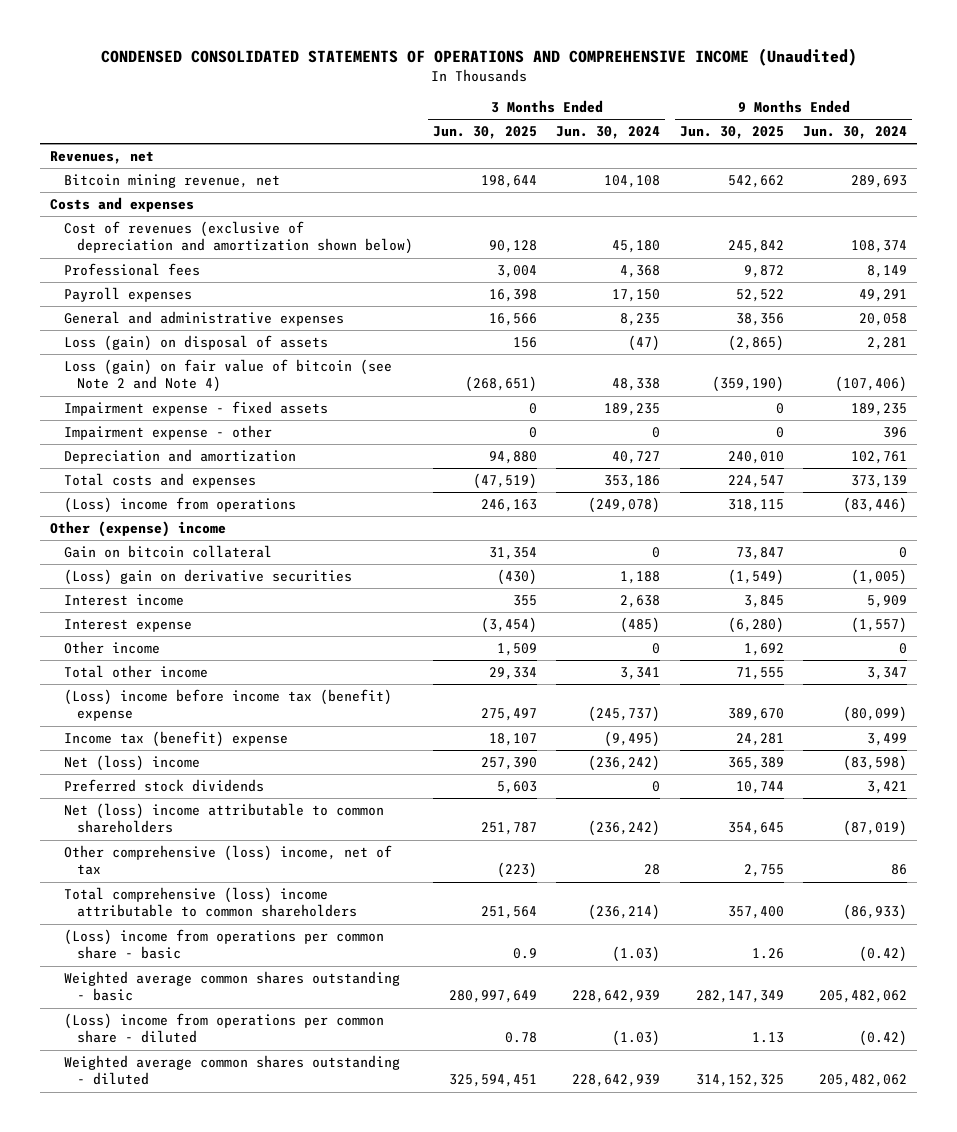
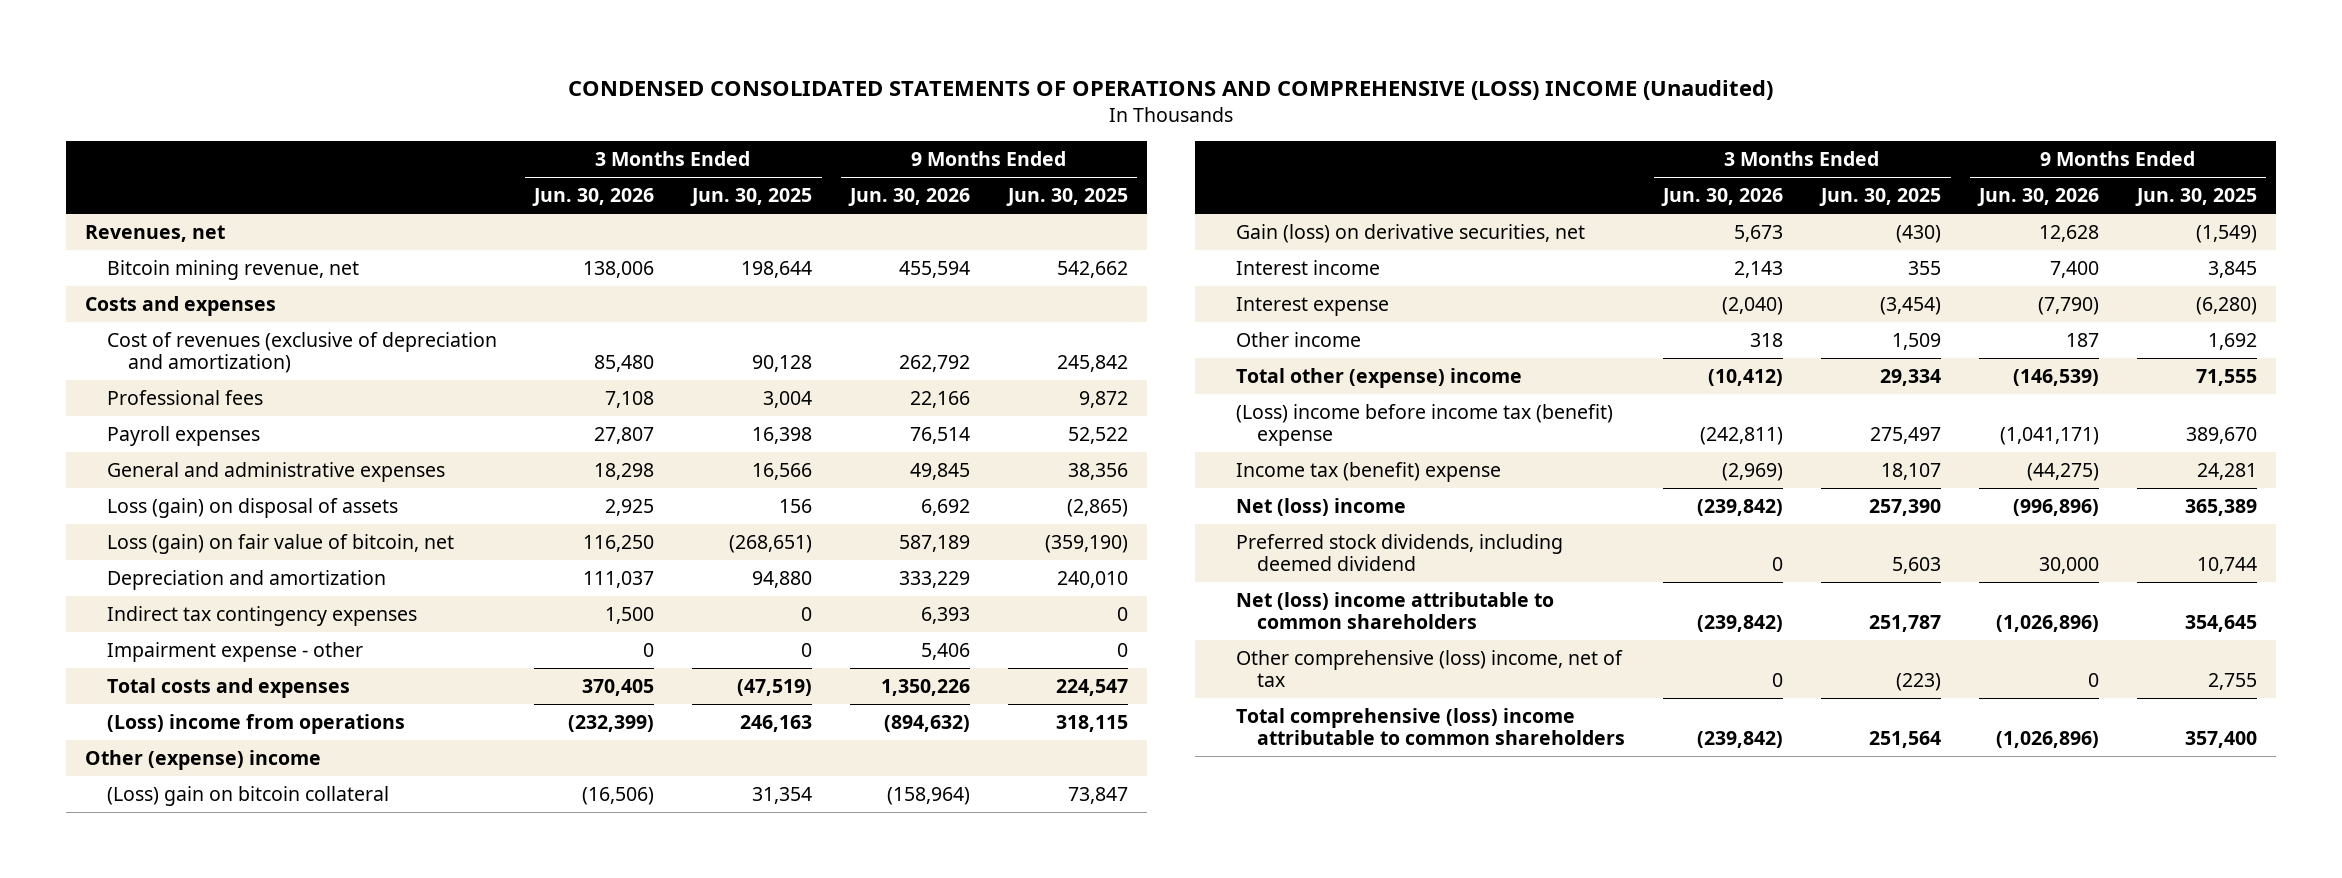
- CONDENSED CONSOLIDATED STATEMENTS OF OPERATIONS AND COMPREHENSIVE INCOME (Unaudited)
+ CONDENSED CONSOLIDATED STATEMENTS OF OPERATIONS AND COMPREHENSIVE (LOSS) INCOME (Unaudited)
- | 3 Months Ended Jun. 30, 2025 | 3 Months Ended Jun. 30, 2024 | 9 Months Ended Jun. 30, 2025 | 9 Months Ended Jun. 30, 2024
+ | 3 Months Ended Jun. 30, 2026 | 3 Months Ended Jun. 30, 2025 | 9 Months Ended Jun. 30, 2026 | 9 Months Ended Jun. 30, 2025
- Cost of revenues (exclusive of depreciation and amortization shown below) | 90,128 | 45,180 | 245,842 | 108,374
+ Cost of revenues (exclusive of depreciation and amortization) | 85,480 | 90,128 | 262,792 | 245,842
- Loss (gain) on fair value of bitcoin (see Note 2 and Note 4) | (268,651) | 48,338 | (359,190) | (107,406)
- Impairment expense - fixed assets | 0 | 189,235 | 0 | 189,235
+ Loss (gain) on fair value of bitcoin, net | 116,250 | (268,651) | 587,189 | (359,190)
+ Indirect tax contingency expenses | 1,500 | 0 | 6,393 | 0
moved down: Impairment expense - other | 0 | 0 | 5,406 | 0
- Gain on bitcoin collateral | 31,354 | 0 | 73,847 | 0
- (Loss) gain on derivative securities | (430) | 1,188 | (1,549) | (1,005)
+ (Loss) gain on bitcoin collateral | (16,506) | 31,354 | (158,964) | 73,847
+ Gain (loss) on derivative securities, net | 5,673 | (430) | 12,628 | (1,549)
- Total other income | 29,334 | 3,341 | 71,555 | 3,347
+ Total other (expense) income | (10,412) | 29,334 | (146,539) | 71,555
- Preferred stock dividends | 5,603 | 0 | 10,744 | 3,421
+ Preferred stock dividends, including deemed dividend | 0 | 5,603 | 30,000 | 10,744
- (Loss) income from operations per common share - basic | 0.9 | (1.03) | 1.26 | (0.42)
- Weighted average common shares outstanding - basic | 280,997,649 | 228,642,939 | 282,147,349 | 205,482,062
- (Loss) income from operations per common share - diluted | 0.78 | (1.03) | 1.13 | (0.42)
- Weighted average common shares outstanding - diluted | 325,594,451 | 228,642,939 | 314,152,325 | 205,482,062

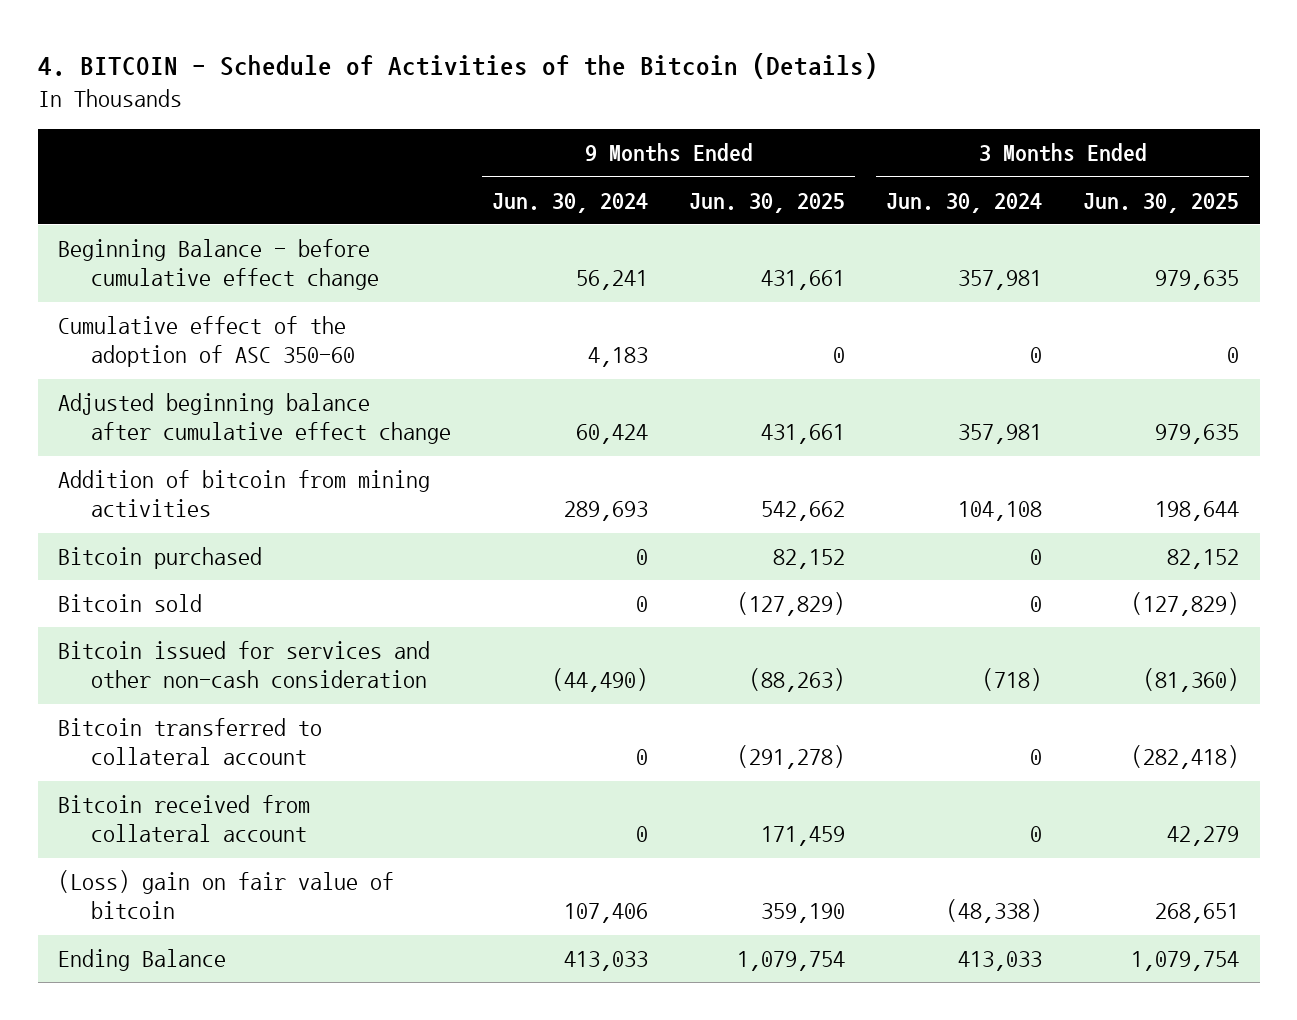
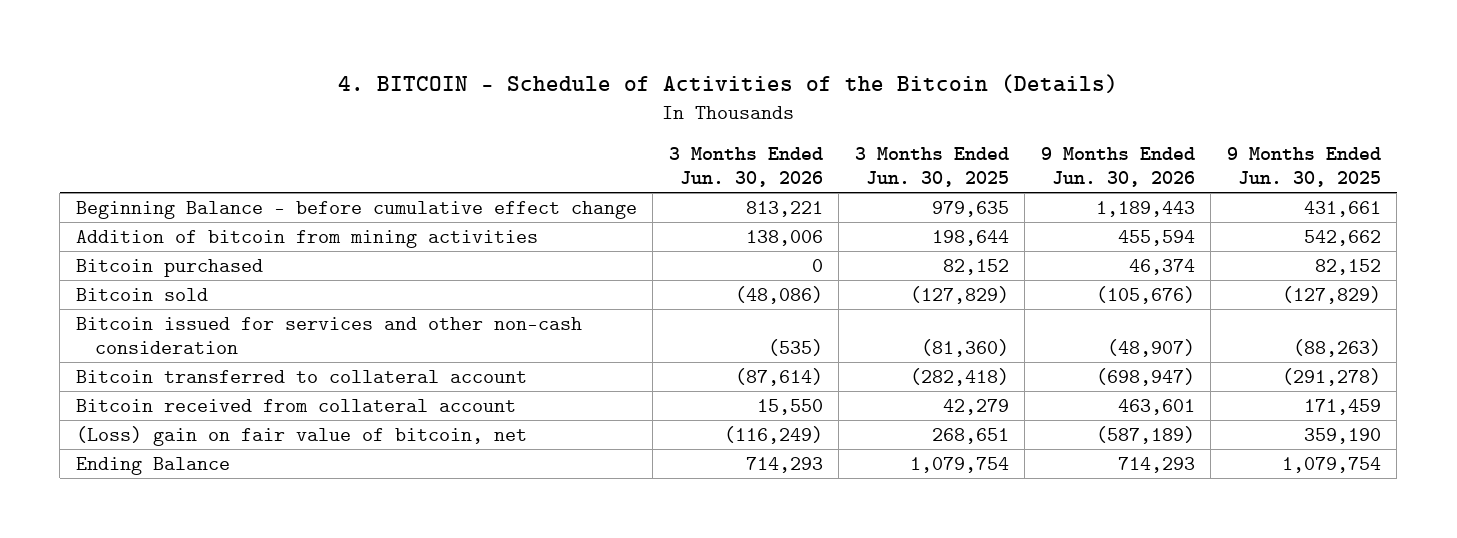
- | 9 Months Ended Jun. 30, 2024 | 9 Months Ended Jun. 30, 2025 | 3 Months Ended Jun. 30, 2024 | 3 Months Ended Jun. 30, 2025
+ | 3 Months Ended Jun. 30, 2026 | 3 Months Ended Jun. 30, 2025 | 9 Months Ended Jun. 30, 2026 | 9 Months Ended Jun. 30, 2025
- Cumulative effect of the adoption of ASC 350-60 | 4,183 | 0 | 0 | 0
- Adjusted beginning balance after cumulative effect change | 60,424 | 431,661 | 357,981 | 979,635
- (Loss) gain on fair value of bitcoin | 107,406 | 359,190 | (48,338) | 268,651
+ (Loss) gain on fair value of bitcoin, net | (116,249) | 268,651 | (587,189) | 359,190

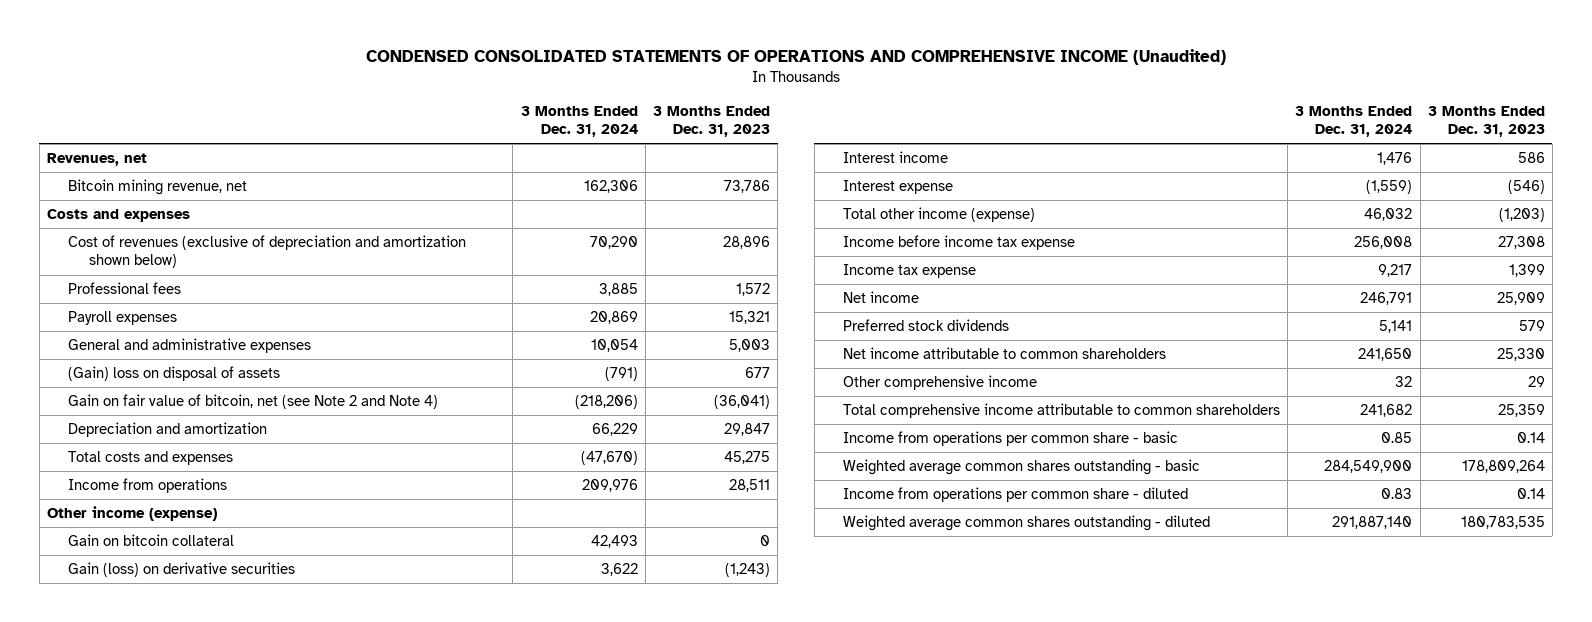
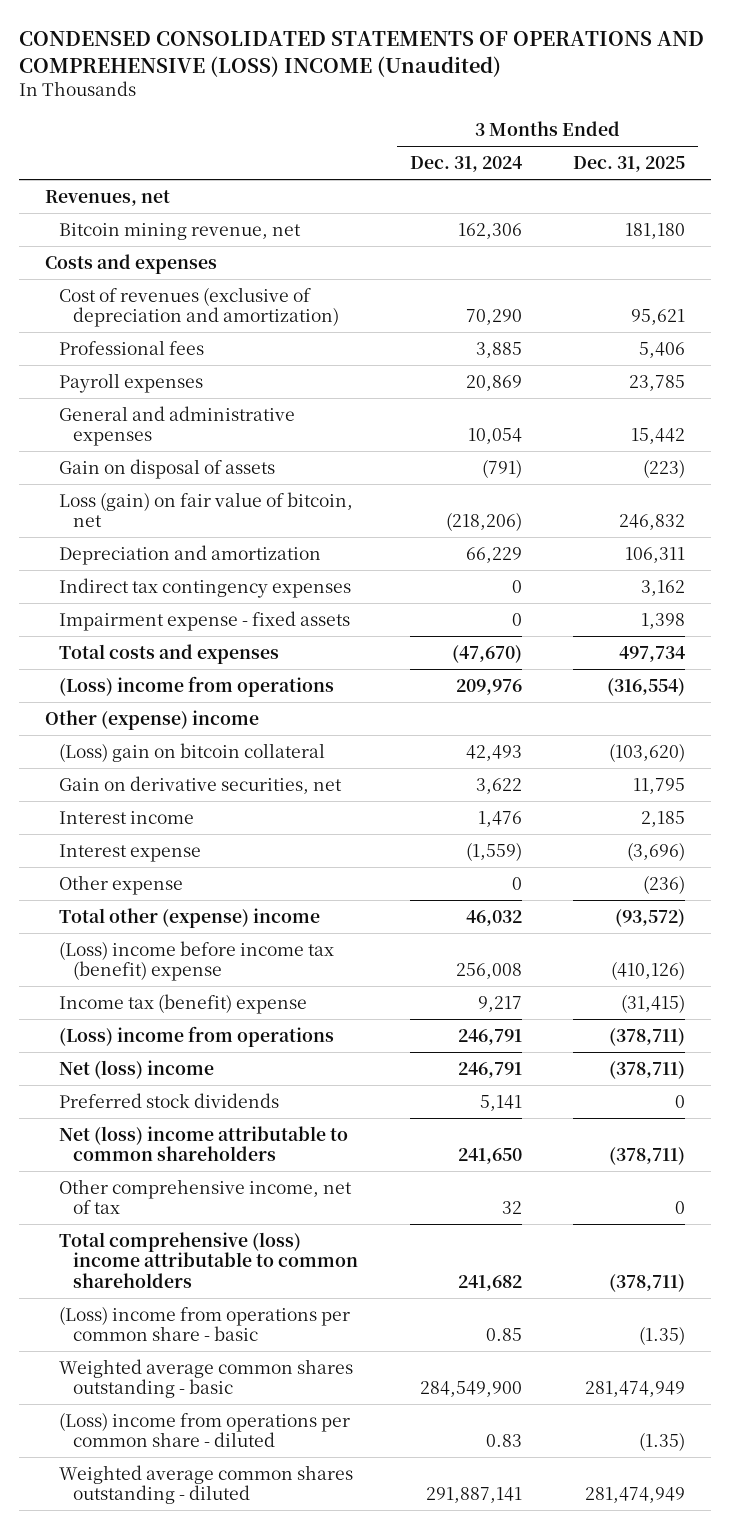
- CONDENSED CONSOLIDATED STATEMENTS OF OPERATIONS AND COMPREHENSIVE INCOME (Unaudited)
+ CONDENSED CONSOLIDATED STATEMENTS OF OPERATIONS AND COMPREHENSIVE (LOSS) INCOME (Unaudited)
- | 3 Months Ended Dec. 31, 2024 | 3 Months Ended Dec. 31, 2023
+ | 3 Months Ended Dec. 31, 2024 | 3 Months Ended Dec. 31, 2025
- Cost of revenues (exclusive of depreciation and amortization shown below) | 70,290 | 28,896
+ Cost of revenues (exclusive of depreciation and amortization) | 70,290 | 95,621
- (Gain) loss on disposal of assets | (791) | 677
- Gain on fair value of bitcoin, net (see Note 2 and Note 4) | (218,206) | (36,041)
+ Gain on disposal of assets | (791) | (223)
+ Loss (gain) on fair value of bitcoin, net | (218,206) | 246,832
+ Indirect tax contingency expenses | 0 | 3,162
+ Impairment expense - fixed assets | 0 | 1,398
- Income from operations | 209,976 | 28,511
- Other income (expense)
- Gain on bitcoin collateral | 42,493 | 0
- Gain (loss) on derivative securities | 3,622 | (1,243)
+ (Loss) income from operations | 209,976 | (316,554)
+ Other (expense) income
+ (Loss) gain on bitcoin collateral | 42,493 | (103,620)
+ Gain on derivative securities, net | 3,622 | 11,795
- Total other income (expense) | 46,032 | (1,203)
- Income before income tax expense | 256,008 | 27,308
- Income tax expense | 9,217 | 1,399
- Net income | 246,791 | 25,909
+ Other expense | 0 | (236)
+ Total other (expense) income | 46,032 | (93,572)
+ (Loss) income before income tax (benefit) expense | 256,008 | (410,126)
+ Income tax (benefit) expense | 9,217 | (31,415)
+ (Loss) income from operations | 246,791 | (378,711)
+ Net (loss) income | 246,791 | (378,711)
- Net income attributable to common shareholders | 241,650 | 25,330
- Other comprehensive income | 32 | 29
- Total comprehensive income attributable to common shareholders | 241,682 | 25,359
- Income from operations per common share - basic | 0.85 | 0.14
+ Net (loss) income attributable to common shareholders | 241,650 | (378,711)
+ Other comprehensive income, net of tax | 32 | 0
+ Total comprehensive (loss) income attributable to common shareholders | 241,682 | (378,711)
+ (Loss) income from operations per common share - basic | 0.85 | (1.35)
- Income from operations per common share - diluted | 0.83 | 0.14
- Weighted average common shares outstanding - diluted | 291,887,140 | 180,783,535
+ (Loss) income from operations per common share - diluted | 0.83 | (1.35)
+ Weighted average common shares outstanding - diluted | 291,887,141 | 281,474,949

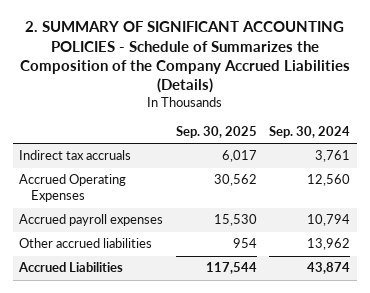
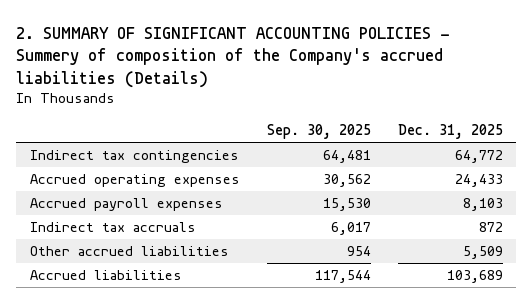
- 2. SUMMARY OF SIGNIFICANT ACCOUNTING POLICIES - Schedule of Summarizes the Composition of the Company Accrued Liabilities (Details)
+ 2. SUMMARY OF SIGNIFICANT ACCOUNTING POLICIES - Summery of composition of the Company's accrued liabilities (Details)
- | Sep. 30, 2025 | Sep. 30, 2024
+ | Sep. 30, 2025 | Dec. 31, 2025
- Accrued Operating Expenses | 30,562 | 12,560
+ Indirect tax contingencies | 64,481 | 64,772
+ Accrued operating expenses | 30,562 | 24,433
moved down: Indirect tax accruals | 6,017 | 872
- Accrued Liabilities | 117,544 | 43,874
+ Accrued liabilities | 117,544 | 103,689

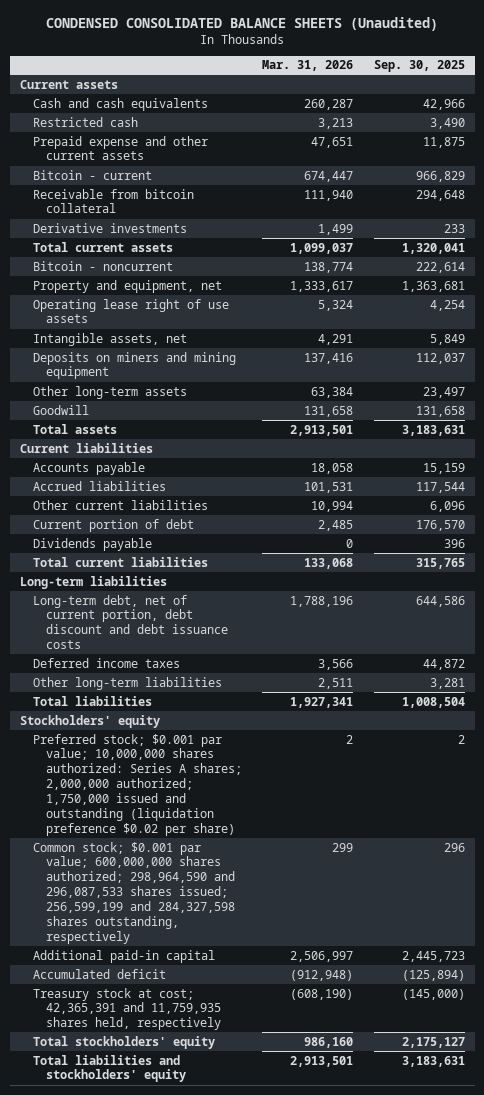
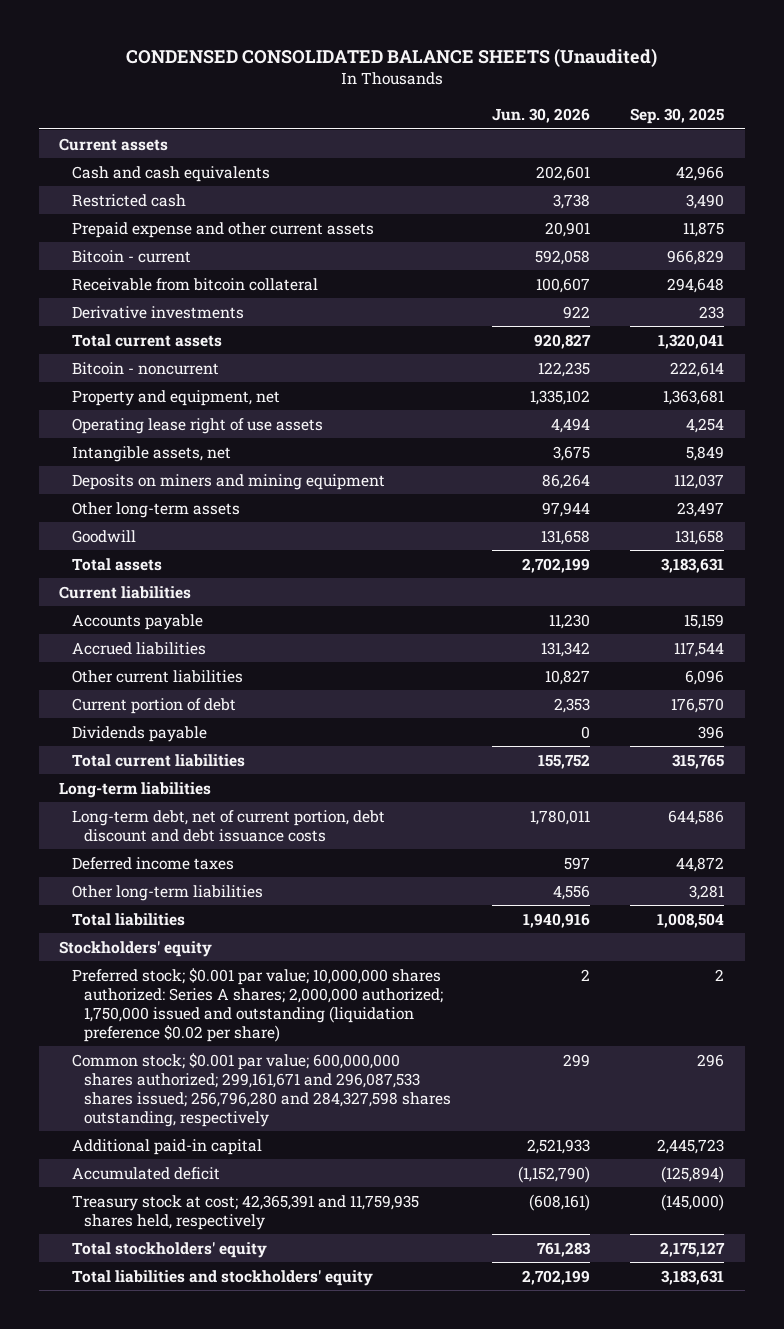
- | Mar. 31, 2026 | Sep. 30, 2025
+ | Jun. 30, 2026 | Sep. 30, 2025
- Common stock; $0.001 par value; 600,000,000 shares authorized; 298,964,590 and 296,087,533 shares issued; 256,599,199 and 284,327,598 shares outstanding, respectively | 299 | 296
+ Common stock; $0.001 par value; 600,000,000 shares authorized; 299,161,671 and 296,087,533 shares issued; 256,796,280 and 284,327,598 shares outstanding, respectively | 299 | 296

